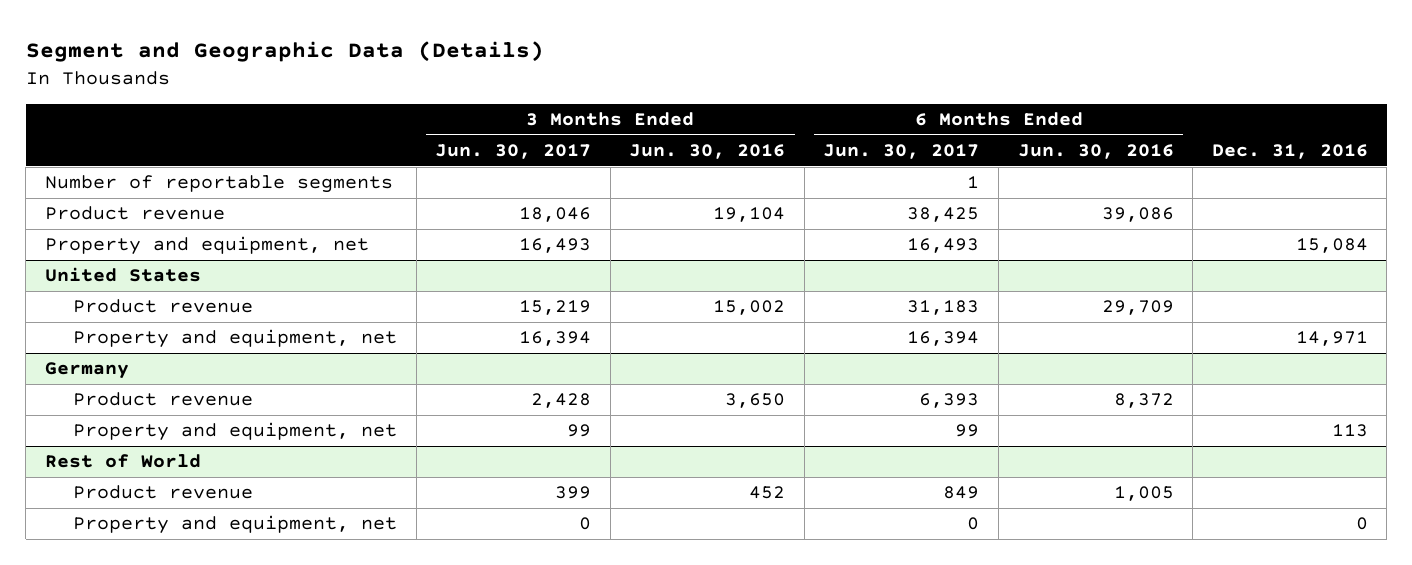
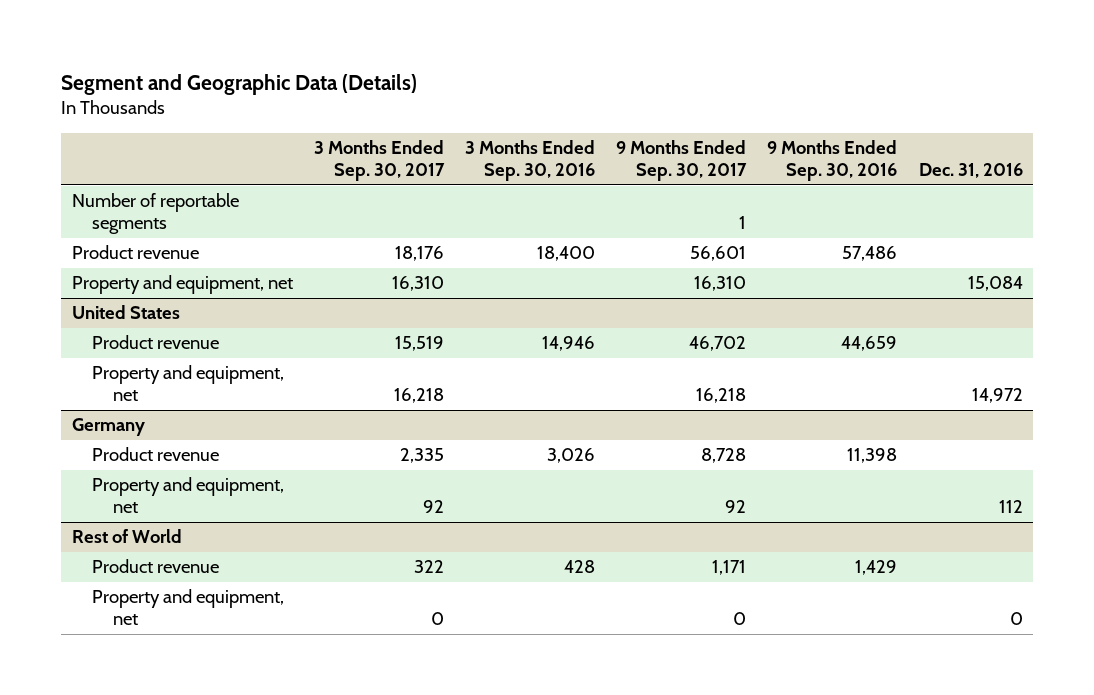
- | 3 Months Ended Jun. 30, 2017 | 3 Months Ended Jun. 30, 2016 | 6 Months Ended Jun. 30, 2017 | 6 Months Ended Jun. 30, 2016 | Dec. 31, 2016
+ | 3 Months Ended Sep. 30, 2017 | 3 Months Ended Sep. 30, 2016 | 9 Months Ended Sep. 30, 2017 | 9 Months Ended Sep. 30, 2016 | Dec. 31, 2016
@ United States
- Property and equipment, net | 16,394 | | 16,394 | | 14,971
+ Property and equipment, net | 16,218 | | 16,218 | | 14,972
@ Germany
- Property and equipment, net | 99 | | 99 | | 113
+ Property and equipment, net | 92 | | 92 | | 112

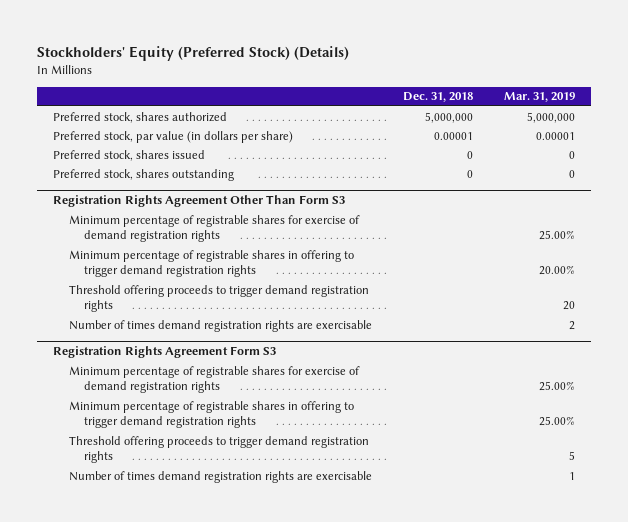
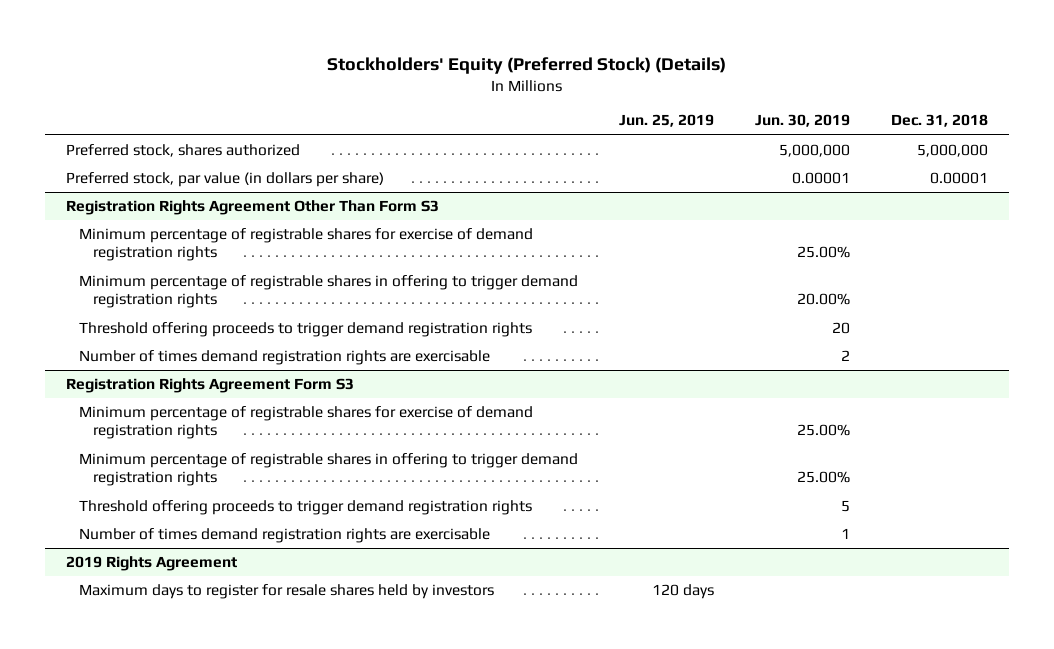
- | Dec. 31, 2018 | Mar. 31, 2019
+ | Jun. 25, 2019 | Jun. 30, 2019 | Dec. 31, 2018
- Preferred stock, shares issued | 0 | 0
- Preferred stock, shares outstanding | 0 | 0
+ 2019 Rights Agreement
+ Maximum days to register for resale shares held by investors | 120 days | |

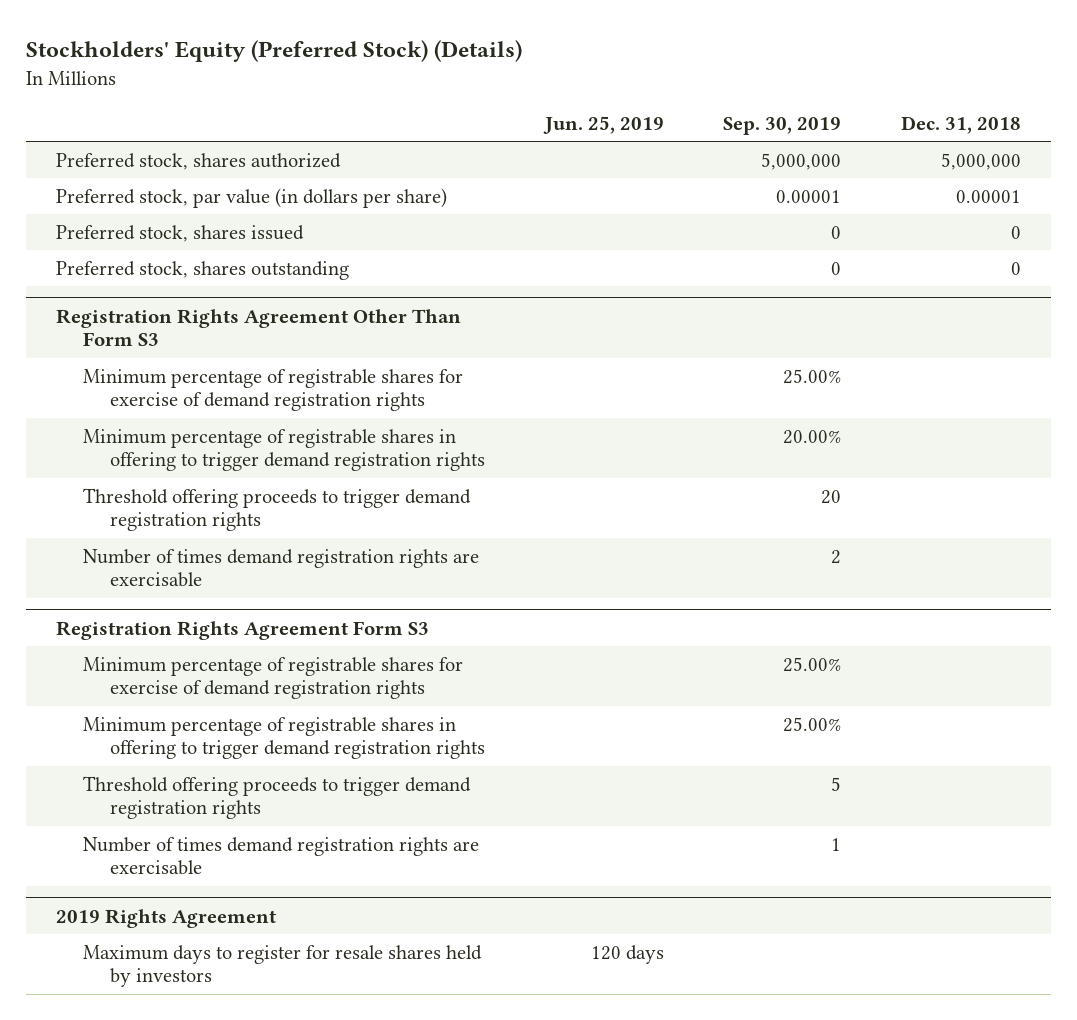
- | Jun. 25, 2019 | Jun. 30, 2019 | Dec. 31, 2018
+ | Jun. 25, 2019 | Sep. 30, 2019 | Dec. 31, 2018
+ Preferred stock, shares issued | | 0 | 0
+ Preferred stock, shares outstanding | | 0 | 0

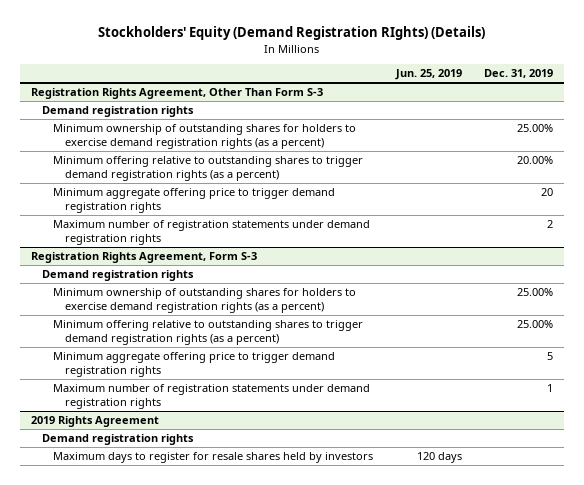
- Stockholders' Equity (Preferred Stock) (Details)
+ Stockholders' Equity (Demand Registration RIghts) (Details)
- | Jun. 25, 2019 | Sep. 30, 2019 | Dec. 31, 2018
+ | Jun. 25, 2019 | Dec. 31, 2019
- Preferred stock, shares authorized | | 5,000,000 | 5,000,000
- Preferred stock, par value (in dollars per share) | | 0.00001 | 0.00001
- Preferred stock, shares issued | | 0 | 0
- Preferred stock, shares outstanding | | 0 | 0
- Registration Rights Agreement Other Than Form S3
- Minimum percentage of registrable shares for exercise of demand registration rights | | 25.00% |
- Minimum percentage of registrable shares in offering to trigger demand registration rights | | 20.00% |
- Threshold offering proceeds to trigger demand registration rights | | 20 |
- Number of times demand registration rights are exercisable | | 2 |
- Registration Rights Agreement Form S3
- Minimum percentage of registrable shares for exercise of demand registration rights | | 25.00% |
- Minimum percentage of registrable shares in offering to trigger demand registration rights | | 25.00% |
- Threshold offering proceeds to trigger demand registration rights | | 5 |
- Number of times demand registration rights are exercisable | | 1 |
+ Registration Rights Agreement, Other Than Form S-3
+ Demand registration rights
+ Minimum ownership of outstanding shares for holders to exercise demand registration rights (as a percent) | | 25.00%
+ Minimum offering relative to outstanding shares to trigger demand registration rights (as a percent) | | 20.00%
+ Minimum aggregate offering price to trigger demand registration rights | | 20
+ Maximum number of registration statements under demand registration rights | | 2
+ Registration Rights Agreement, Form S-3
+ Demand registration rights
+ Minimum ownership of outstanding shares for holders to exercise demand registration rights (as a percent) | | 25.00%
+ Minimum offering relative to outstanding shares to trigger demand registration rights (as a percent) | | 25.00%
+ Minimum aggregate offering price to trigger demand registration rights | | 5
+ Maximum number of registration statements under demand registration rights | | 1
@ 2019 Rights Agreement
+ Demand registration rights

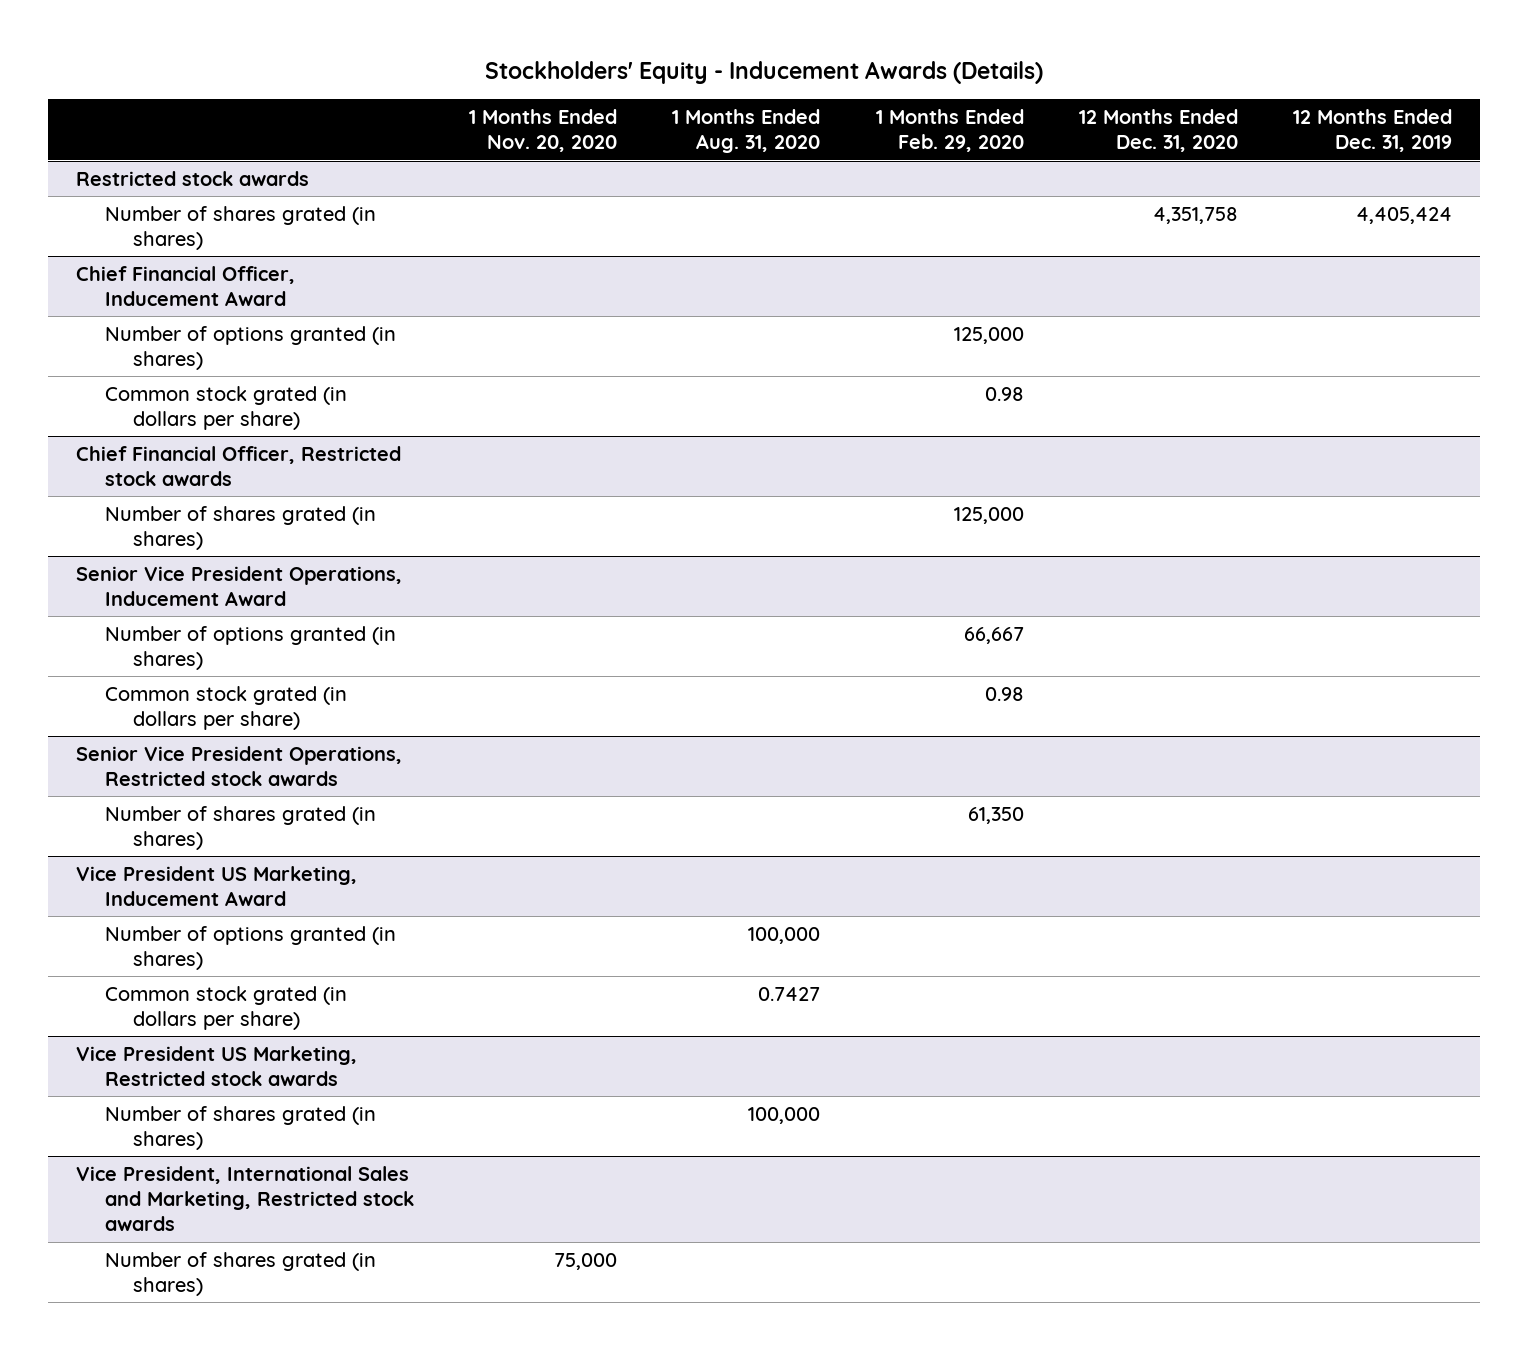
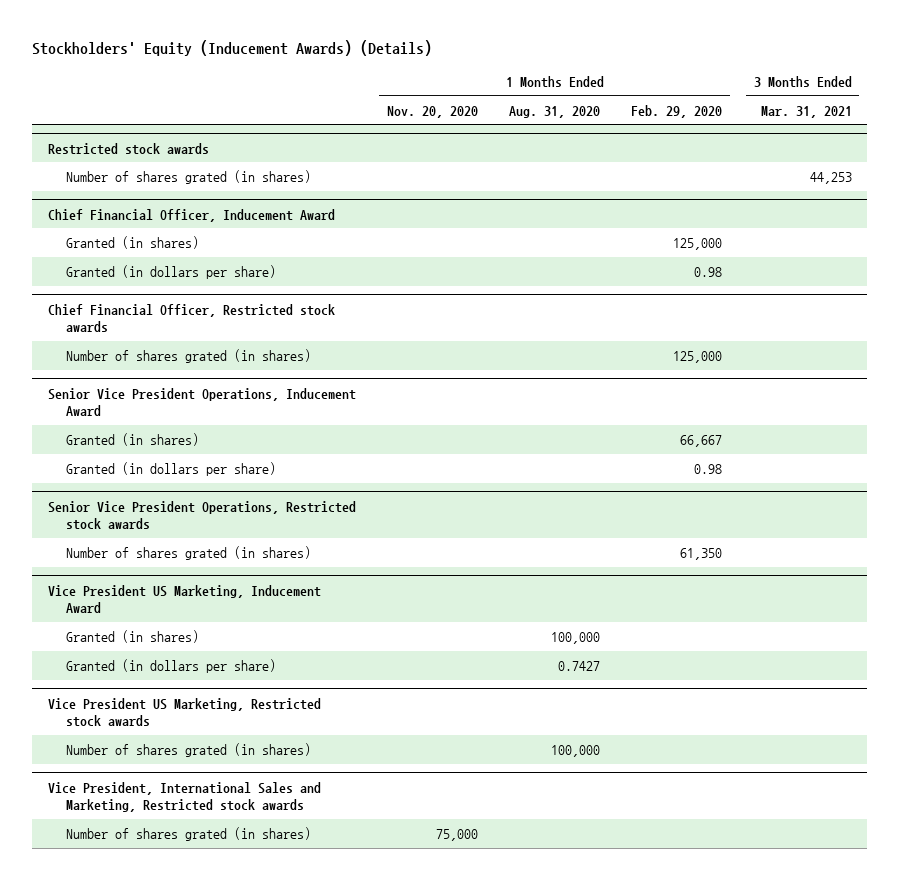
- Stockholders' Equity - Inducement Awards (Details)
+ Stockholders' Equity (Inducement Awards) (Details)
- | 1 Months Ended Nov. 20, 2020 | 1 Months Ended Aug. 31, 2020 | 1 Months Ended Feb. 29, 2020 | 12 Months Ended Dec. 31, 2020 | 12 Months Ended Dec. 31, 2019
+ | 1 Months Ended Nov. 20, 2020 | 1 Months Ended Aug. 31, 2020 | 1 Months Ended Feb. 29, 2020 | 3 Months Ended Mar. 31, 2021
@ Chief Financial Officer, Inducement Award
- Number of options granted (in shares) | | | 125,000 | |
- Common stock grated (in dollars per share) | | | 0.98 | |
+ Granted (in shares) | | | 125,000 |
+ Granted (in dollars per share) | | | 0.98 |
@ Senior Vice President Operations, Inducement Award
- Number of options granted (in shares) | | | 66,667 | |
- Common stock grated (in dollars per share) | | | 0.98 | |
+ Granted (in shares) | | | 66,667 |
+ Granted (in dollars per share) | | | 0.98 |
@ Vice President US Marketing, Inducement Award
- Number of options granted (in shares) | | 100,000 | | |
- Common stock grated (in dollars per share) | | 0.7427 | | |
+ Granted (in shares) | | 100,000 | |
+ Granted (in dollars per share) | | 0.7427 | |

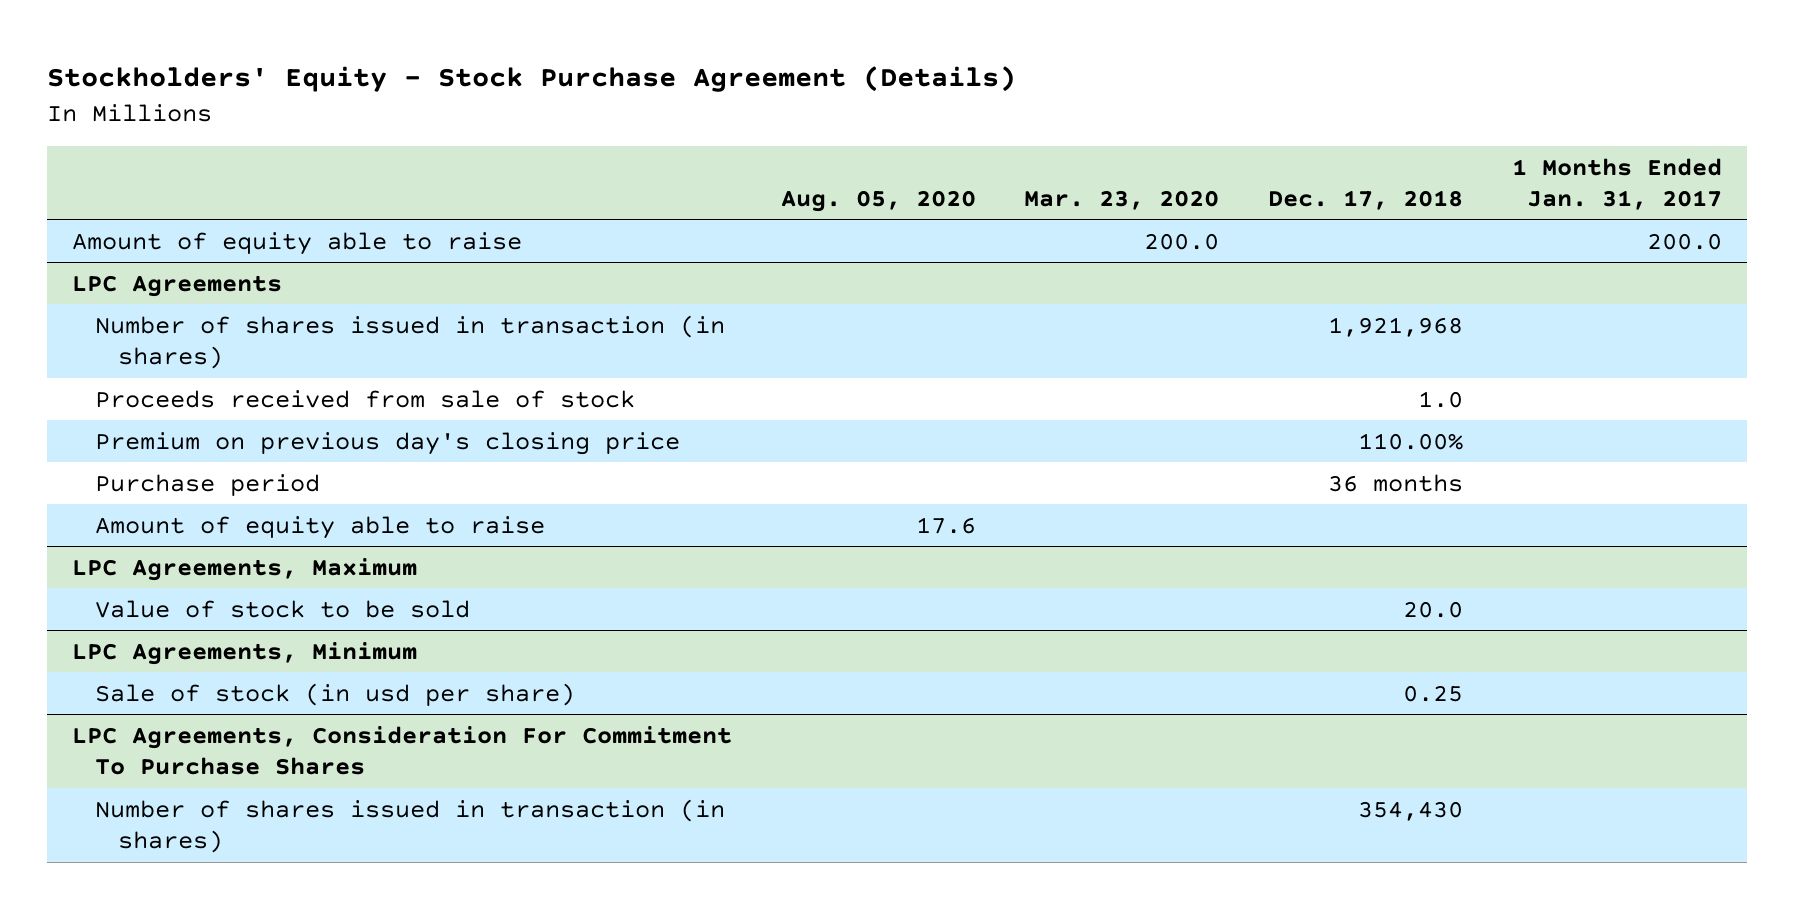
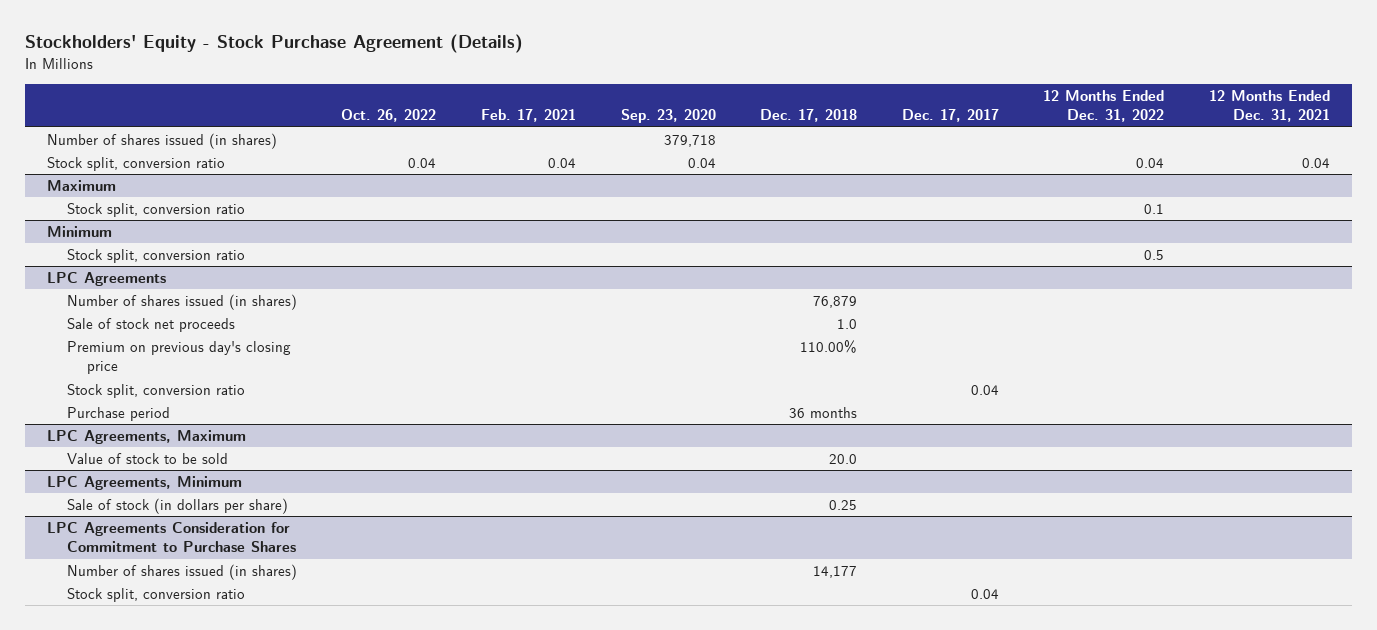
- | Aug. 05, 2020 | Mar. 23, 2020 | Dec. 17, 2018 | 1 Months Ended Jan. 31, 2017
+ | Oct. 26, 2022 | Feb. 17, 2021 | Sep. 23, 2020 | Dec. 17, 2018 | Dec. 17, 2017 | 12 Months Ended Dec. 31, 2022 | 12 Months Ended Dec. 31, 2021
- Amount of equity able to raise | | 200.0 | | 200.0
+ Number of shares issued (in shares) | | | 379,718 | | | |
+ Stock split, conversion ratio | 0.04 | 0.04 | 0.04 | | | 0.04 | 0.04
+ Maximum
+ Stock split, conversion ratio | | | | | | 0.1 |
+ Minimum
+ Stock split, conversion ratio | | | | | | 0.5 |
@ LPC Agreements
- Number of shares issued in transaction (in shares) | | | 1,921,968 |
- Proceeds received from sale of stock | | | 1.0 |
+ Number of shares issued (in shares) | | | | 76,879 | | |
+ Sale of stock net proceeds | | | | 1.0 | | |
+ Stock split, conversion ratio | | | | | 0.04 | |
- Amount of equity able to raise | 17.6 | | |
@ LPC Agreements, Minimum
- Sale of stock (in usd per share) | | | 0.25 |
- LPC Agreements, Consideration For Commitment To Purchase Shares
- Number of shares issued in transaction (in shares) | | | 354,430 |
@ LPC Agreements, Minimum
+ Sale of stock (in dollars per share) | | | | 0.25 | | |
+ LPC Agreements Consideration for Commitment to Purchase Shares
+ Number of shares issued (in shares) | | | | 14,177 | | |
+ Stock split, conversion ratio | | | | | 0.04 | |

